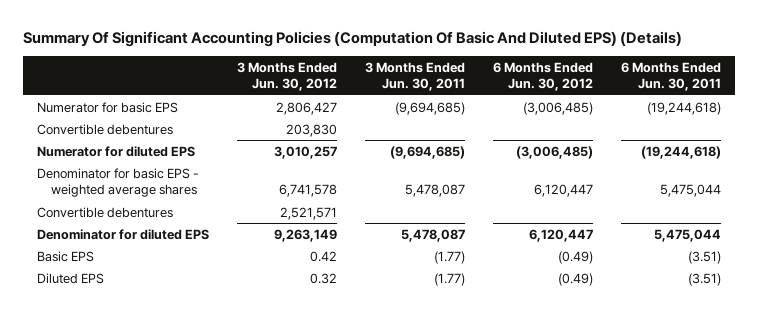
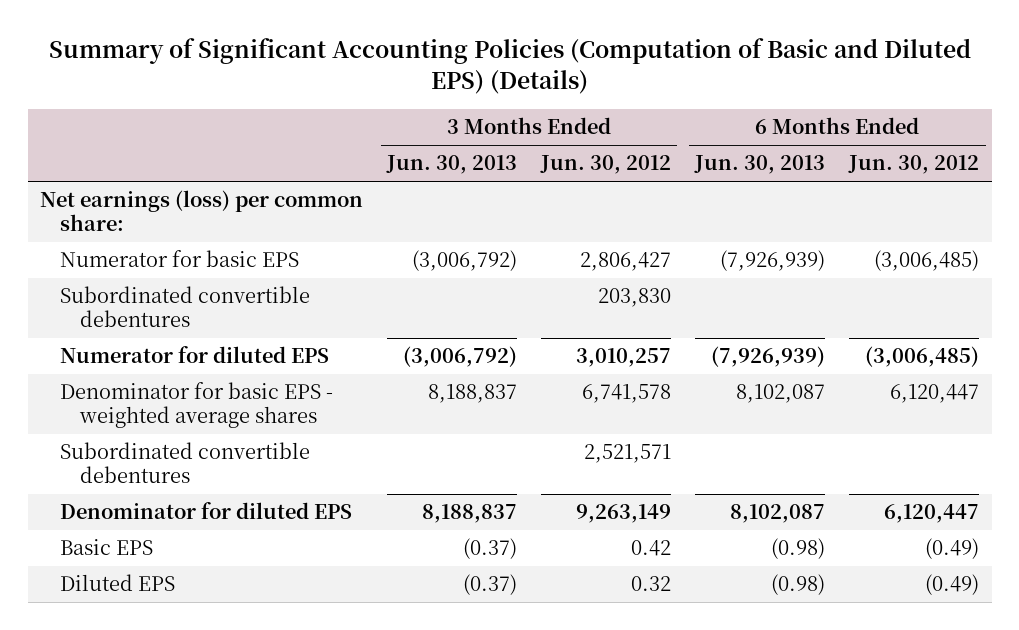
- Summary Of Significant Accounting Policies (Computation Of Basic And Diluted EPS) (Details)
+ Summary of Significant Accounting Policies (Computation of Basic and Diluted EPS) (Details)
- | 3 Months Ended Jun. 30, 2012 | 3 Months Ended Jun. 30, 2011 | 6 Months Ended Jun. 30, 2012 | 6 Months Ended Jun. 30, 2011
+ | 3 Months Ended Jun. 30, 2013 | 3 Months Ended Jun. 30, 2012 | 6 Months Ended Jun. 30, 2013 | 6 Months Ended Jun. 30, 2012
+ Net earnings (loss) per common share:
- Convertible debentures | 203,830 | | |
+ Subordinated convertible debentures | | 203,830 | |
- Convertible debentures | 2,521,571 | | |
+ Subordinated convertible debentures | | 2,521,571 | |

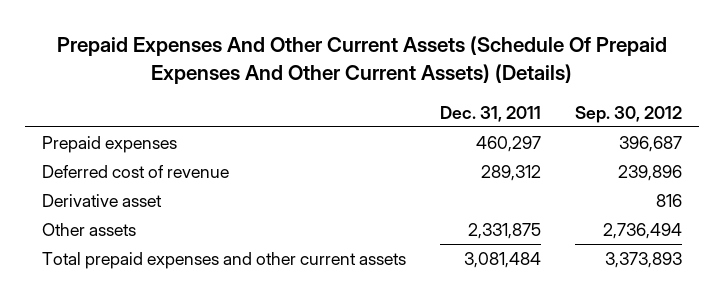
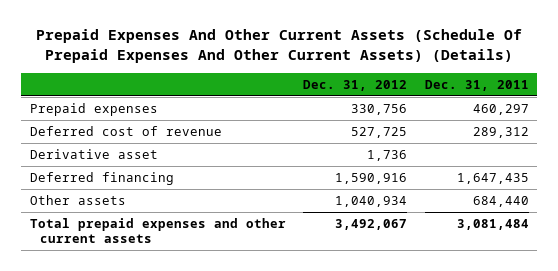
- | Dec. 31, 2011 | Sep. 30, 2012
+ | Dec. 31, 2012 | Dec. 31, 2011
- Other assets | 2,331,875 | 2,736,494
+ Deferred financing | 1,590,916 | 1,647,435
+ Other assets | 1,040,934 | 684,440

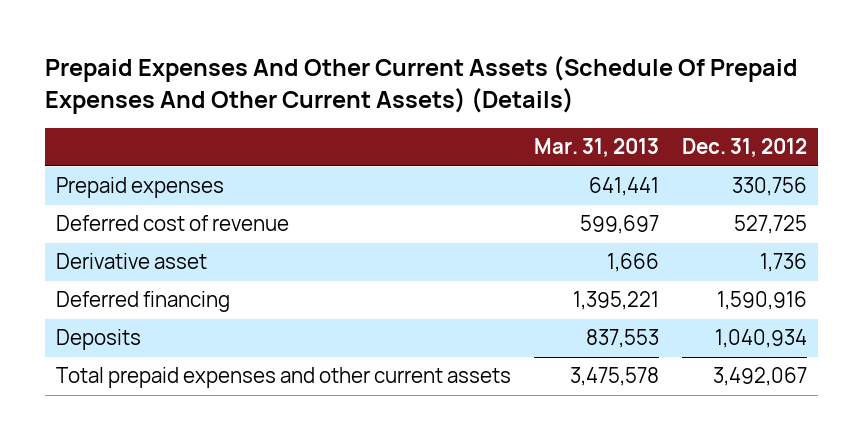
- | Dec. 31, 2012 | Dec. 31, 2011
+ | Mar. 31, 2013 | Dec. 31, 2012
- Other assets | 1,040,934 | 684,440
+ Deposits | 837,553 | 1,040,934

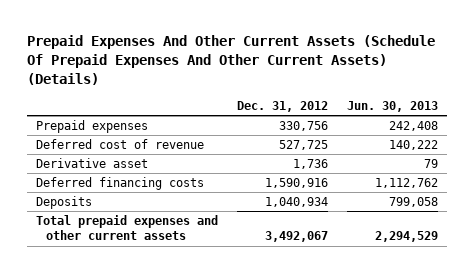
- | Mar. 31, 2013 | Dec. 31, 2012
+ | Dec. 31, 2012 | Jun. 30, 2013
- Deferred financing | 1,395,221 | 1,590,916
+ Deferred financing costs | 1,590,916 | 1,112,762

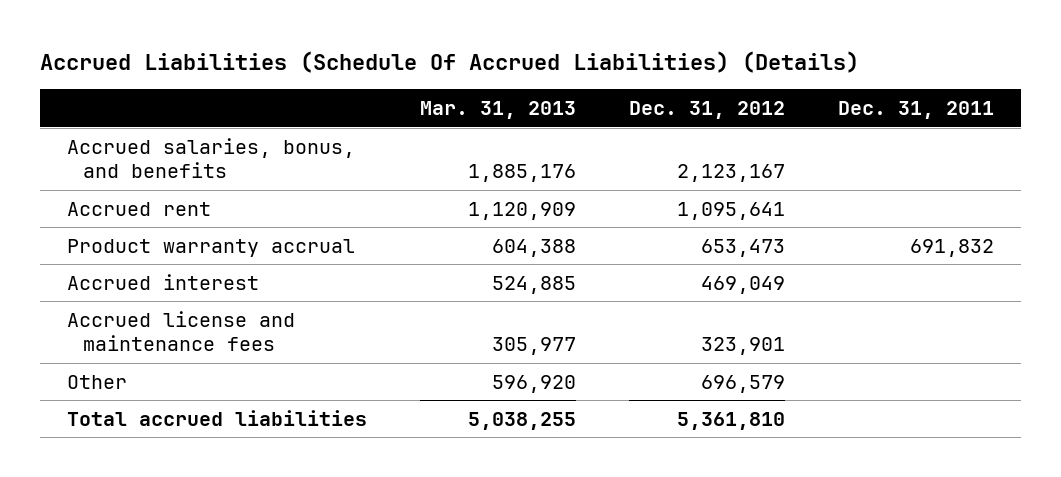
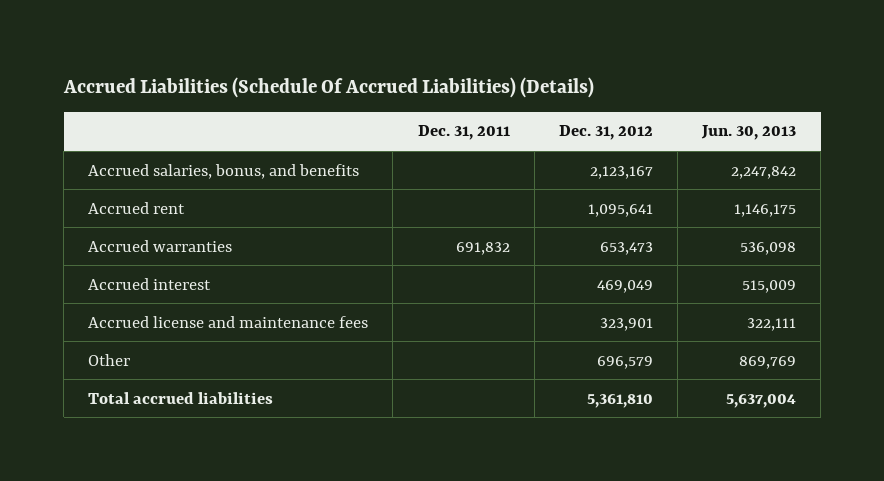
- | Mar. 31, 2013 | Dec. 31, 2012 | Dec. 31, 2011
+ | Dec. 31, 2011 | Dec. 31, 2012 | Jun. 30, 2013
- Product warranty accrual | 604,388 | 653,473 | 691,832
+ Accrued warranties | 691,832 | 653,473 | 536,098

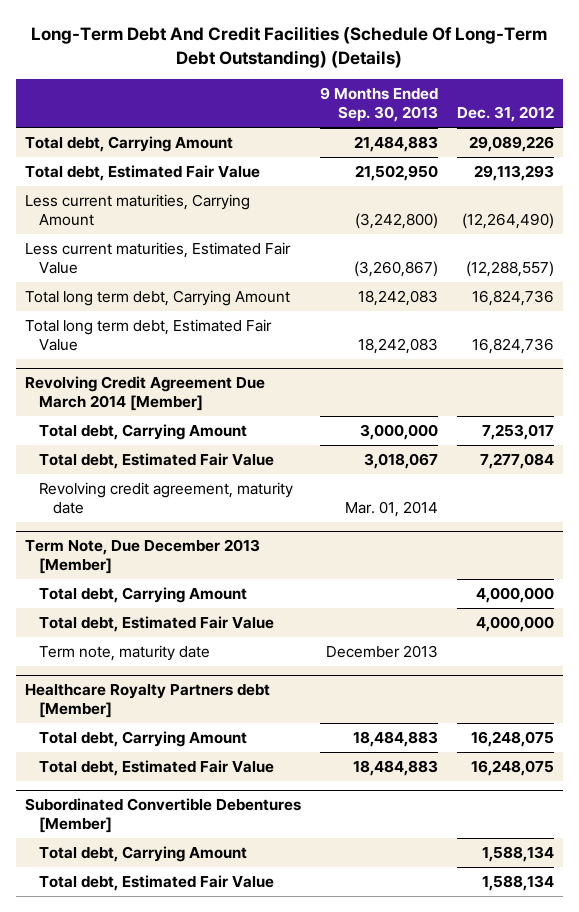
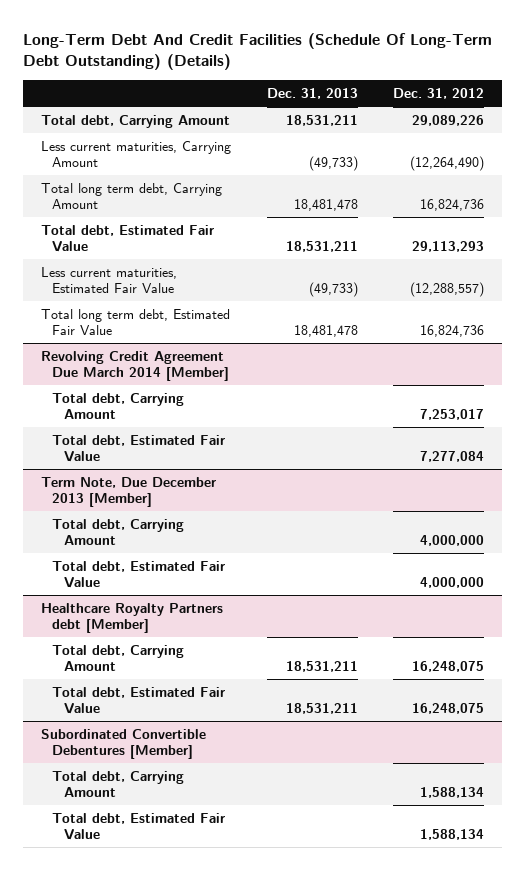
- | 9 Months Ended Sep. 30, 2013 | Dec. 31, 2012
+ | Dec. 31, 2013 | Dec. 31, 2012
moved down: Total debt, Estimated Fair Value | 18,531,211 | 29,113,293
moved down: Less current maturities, Estimated Fair Value | (49,733) | (12,288,557)
@ Revolving Credit Agreement Due March 2014 [Member]
- Revolving credit agreement, maturity date | Mar. 01, 2014 |
@ Term Note, Due December 2013 [Member]
- Term note, maturity date | December 2013 |

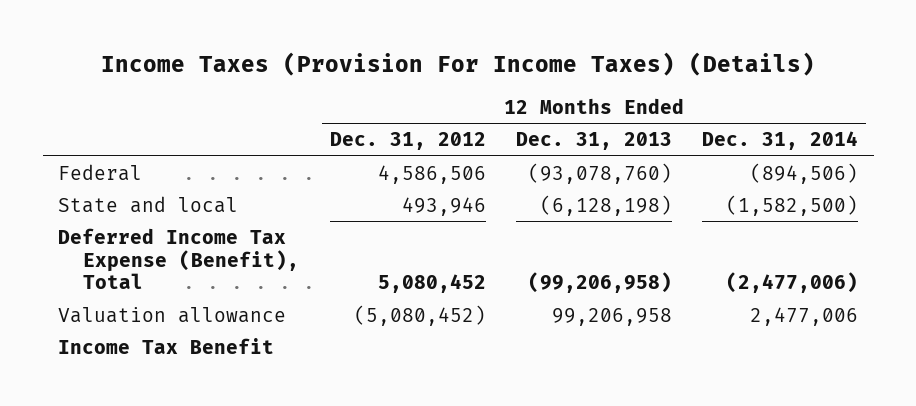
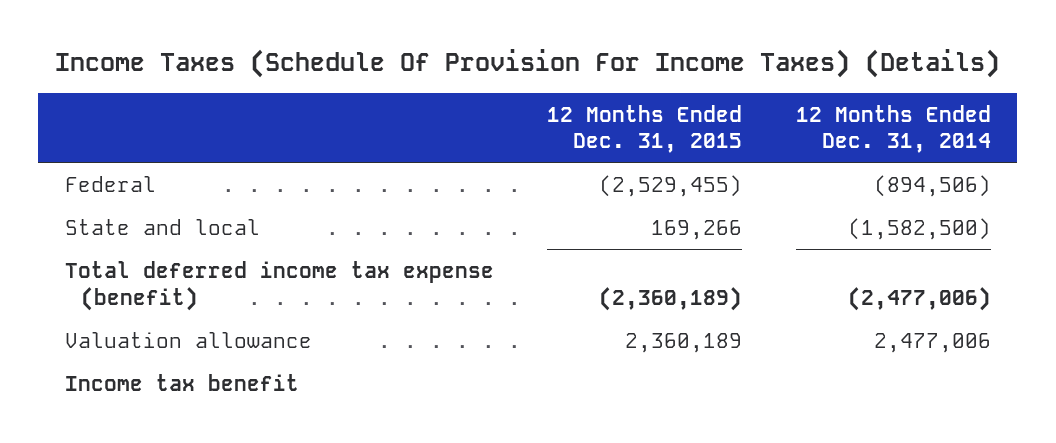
- Income Taxes (Provision For Income Taxes) (Details)
+ Income Taxes (Schedule Of Provision For Income Taxes) (Details)
- | 12 Months Ended Dec. 31, 2012 | 12 Months Ended Dec. 31, 2013 | 12 Months Ended Dec. 31, 2014
+ | 12 Months Ended Dec. 31, 2015 | 12 Months Ended Dec. 31, 2014
- Deferred Income Tax Expense (Benefit), Total | 5,080,452 | (99,206,958) | (2,477,006)
+ Total deferred income tax expense (benefit) | (2,360,189) | (2,477,006)
- Income Tax Benefit
+ Income tax benefit

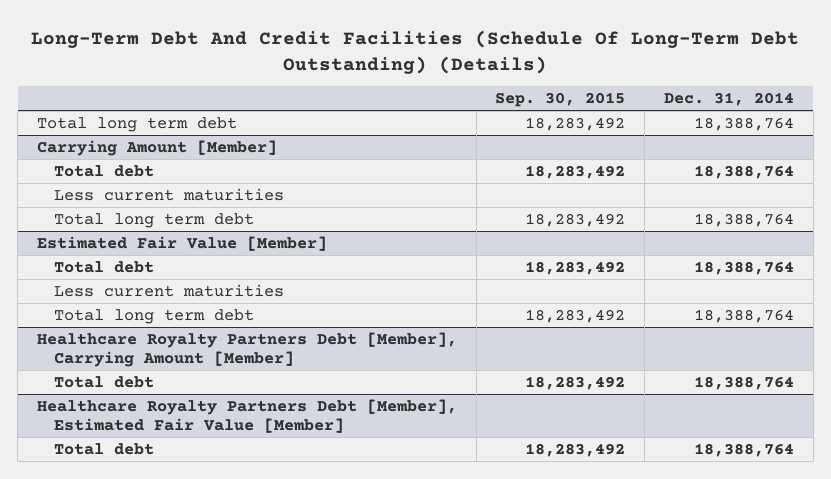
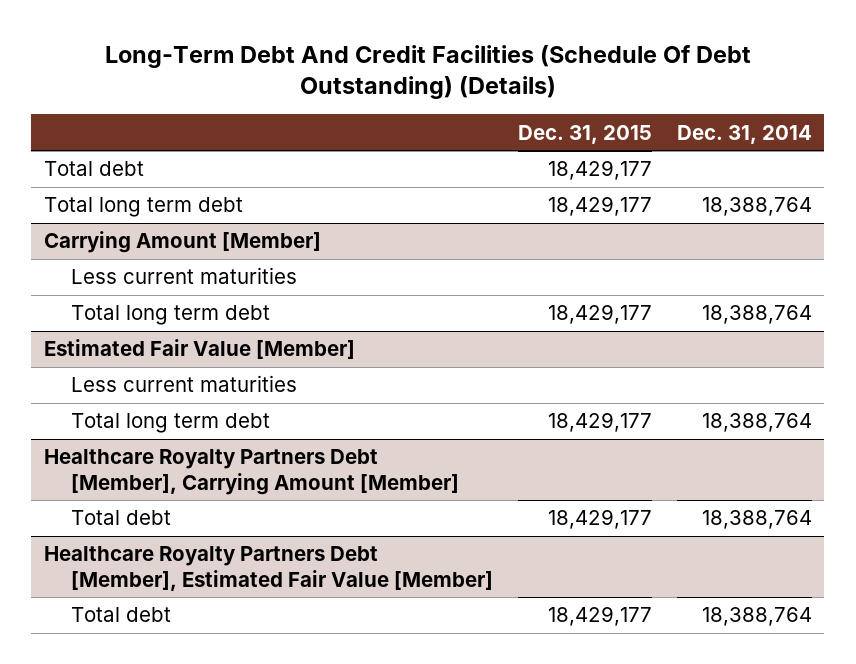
- Long-Term Debt And Credit Facilities (Schedule Of Long-Term Debt Outstanding) (Details)
+ Long-Term Debt And Credit Facilities (Schedule Of Debt Outstanding) (Details)
- | Sep. 30, 2015 | Dec. 31, 2014
+ | Dec. 31, 2015 | Dec. 31, 2014
+ Total debt | 18,429,177 |
@ Carrying Amount [Member]
- Total debt | 18,283,492 | 18,388,764
@ Estimated Fair Value [Member]
- Total debt | 18,283,492 | 18,388,764

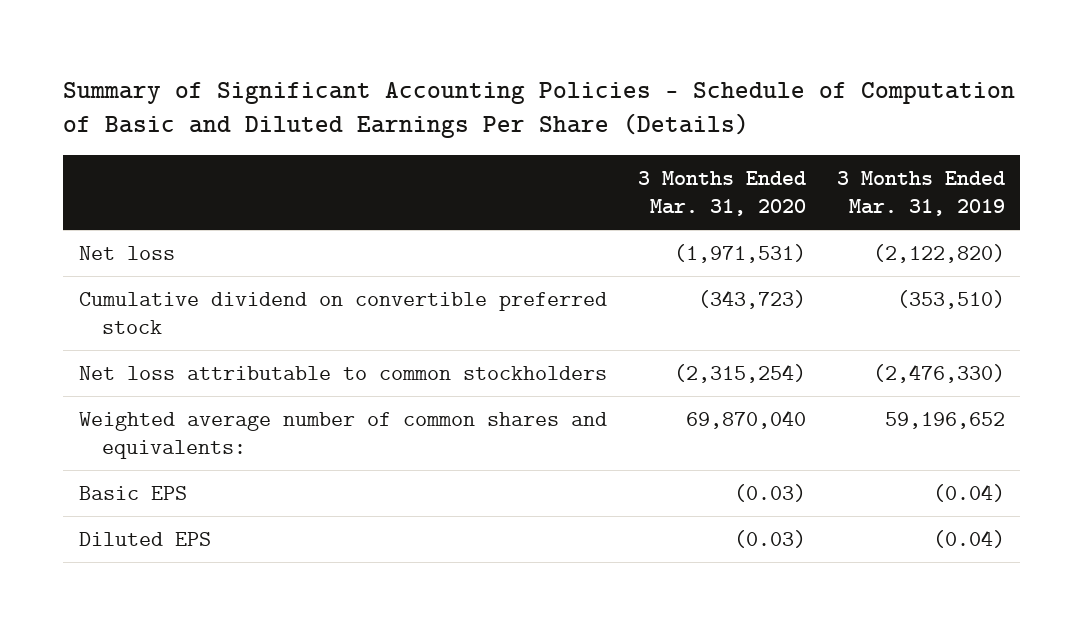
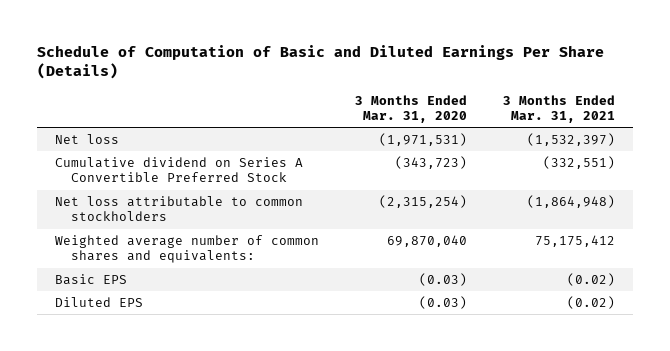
- Summary of Significant Accounting Policies - Schedule of Computation of Basic and Diluted Earnings Per Share (Details)
+ Schedule of Computation of Basic and Diluted Earnings Per Share (Details)
- | 3 Months Ended Mar. 31, 2020 | 3 Months Ended Mar. 31, 2019
+ | 3 Months Ended Mar. 31, 2020 | 3 Months Ended Mar. 31, 2021
- Cumulative dividend on convertible preferred stock | (343,723) | (353,510)
+ Cumulative dividend on Series A Convertible Preferred Stock | (343,723) | (332,551)

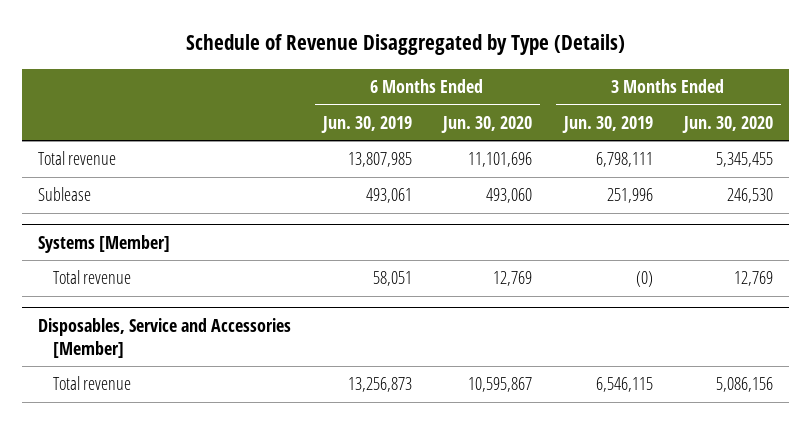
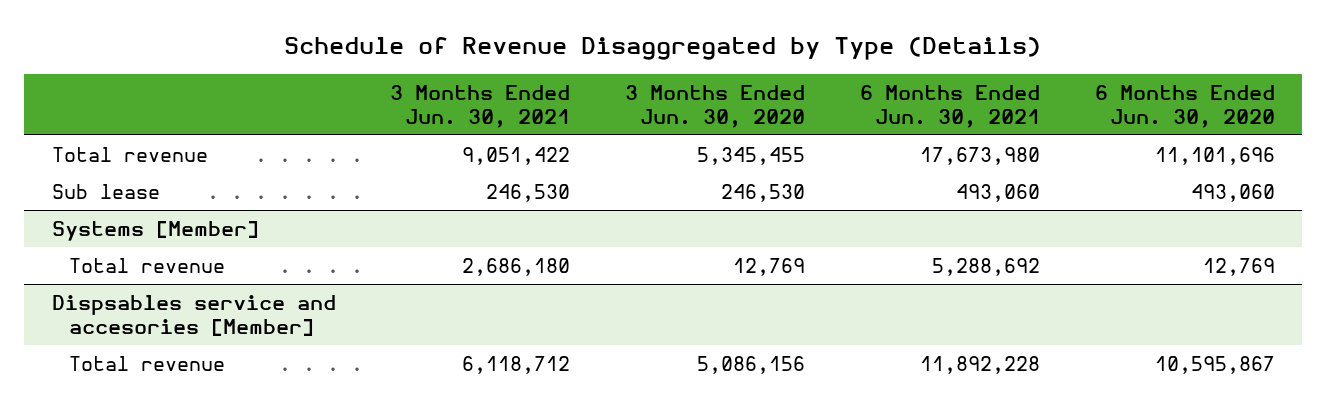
- | 6 Months Ended Jun. 30, 2019 | 6 Months Ended Jun. 30, 2020 | 3 Months Ended Jun. 30, 2019 | 3 Months Ended Jun. 30, 2020
+ | 3 Months Ended Jun. 30, 2021 | 3 Months Ended Jun. 30, 2020 | 6 Months Ended Jun. 30, 2021 | 6 Months Ended Jun. 30, 2020
- Sublease | 493,061 | 493,060 | 251,996 | 246,530
+ Sub lease | 246,530 | 246,530 | 493,060 | 493,060
- Disposables, Service and Accessories [Member]
+ Dispsables service and accesories [Member]

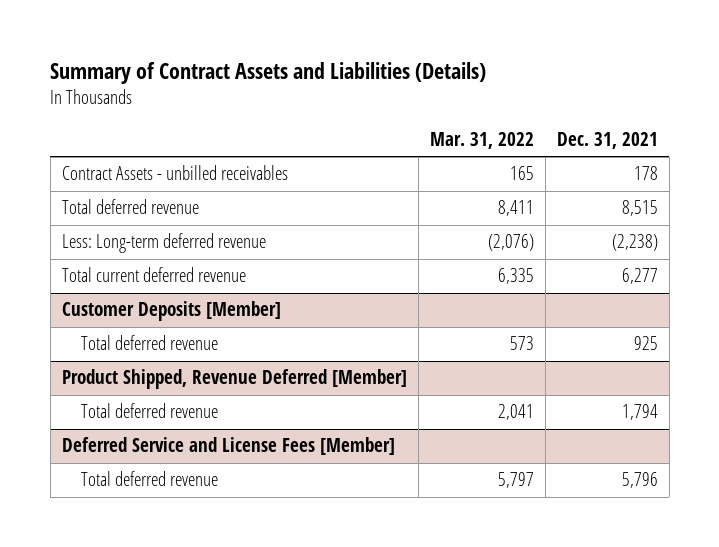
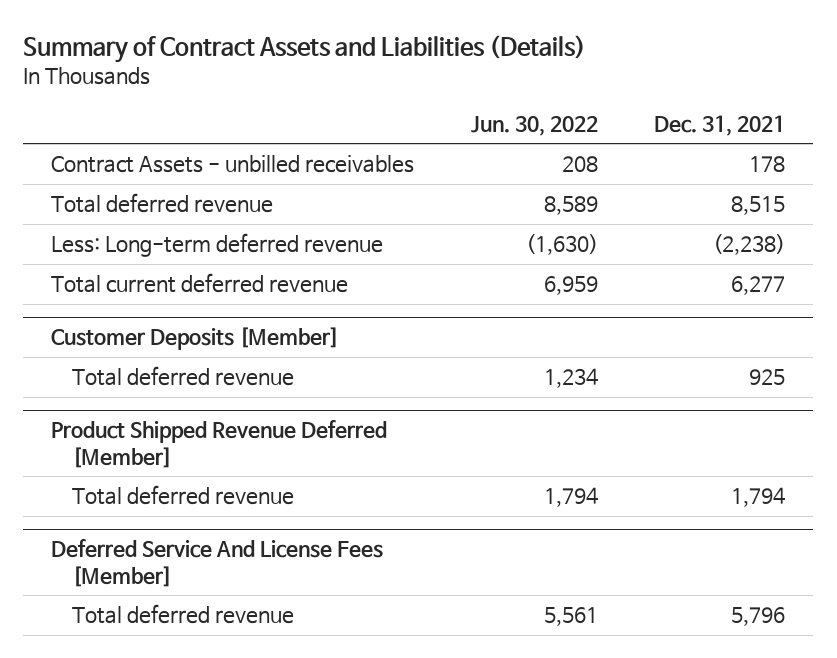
- | Mar. 31, 2022 | Dec. 31, 2021
+ | Jun. 30, 2022 | Dec. 31, 2021
- Product Shipped, Revenue Deferred [Member]
+ Product Shipped Revenue Deferred [Member]
- Deferred Service and License Fees [Member]
+ Deferred Service And License Fees [Member]

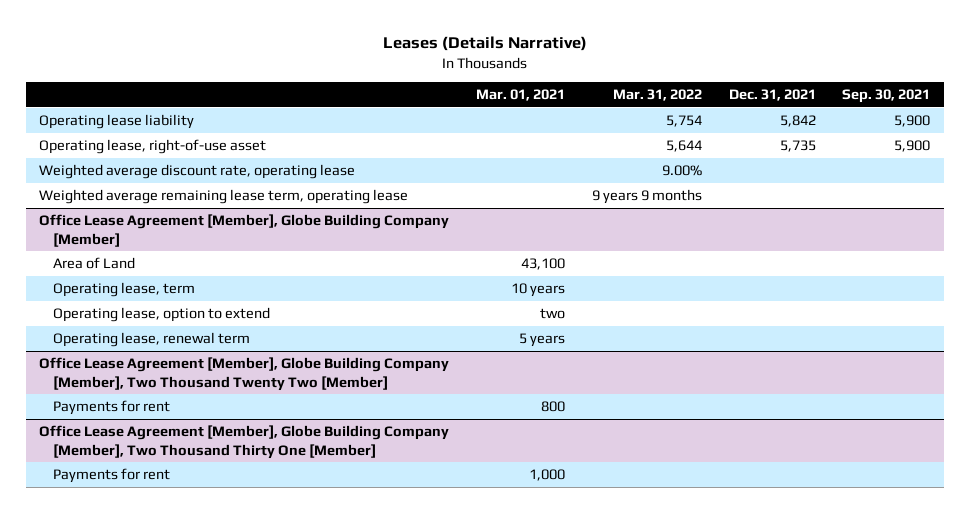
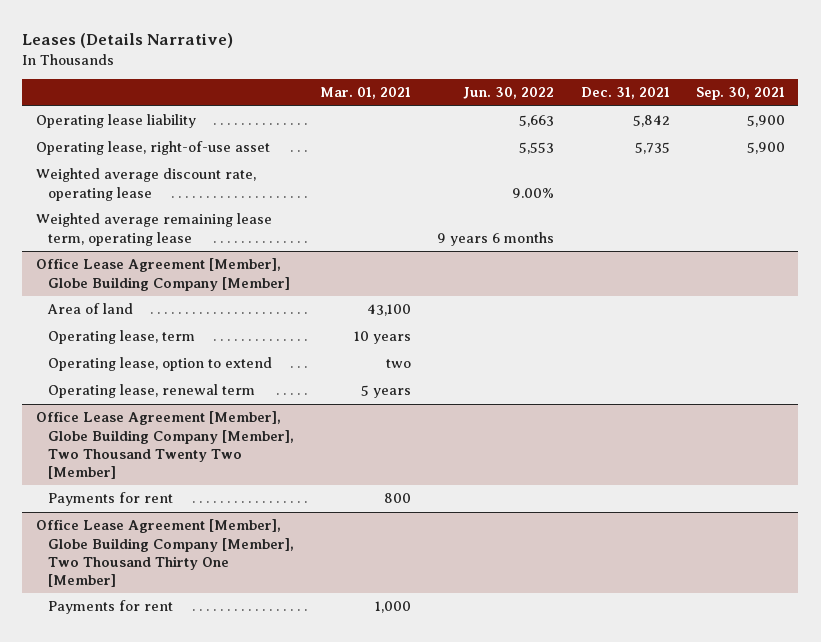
- | Mar. 01, 2021 | Mar. 31, 2022 | Dec. 31, 2021 | Sep. 30, 2021
+ | Mar. 01, 2021 | Jun. 30, 2022 | Dec. 31, 2021 | Sep. 30, 2021
@ Office Lease Agreement [Member], Globe Building Company [Member]
- Area of Land | 43,100 | | |
+ Area of land | 43,100 | | |

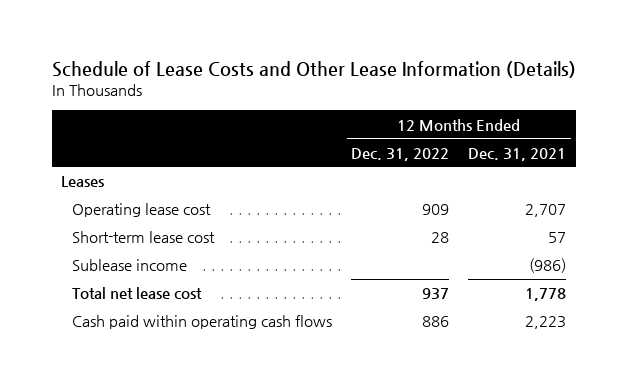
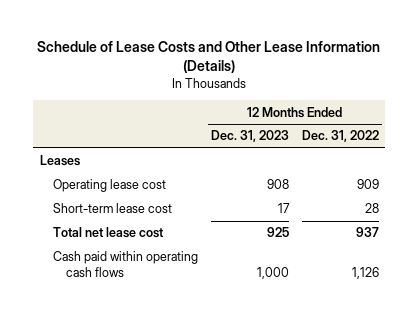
- | 12 Months Ended Dec. 31, 2022 | 12 Months Ended Dec. 31, 2021
+ | 12 Months Ended Dec. 31, 2023 | 12 Months Ended Dec. 31, 2022
- Sublease income | | (986)
- Cash paid within operating cash flows | 886 | 2,223
+ Cash paid within operating cash flows | 1,000 | 1,126

